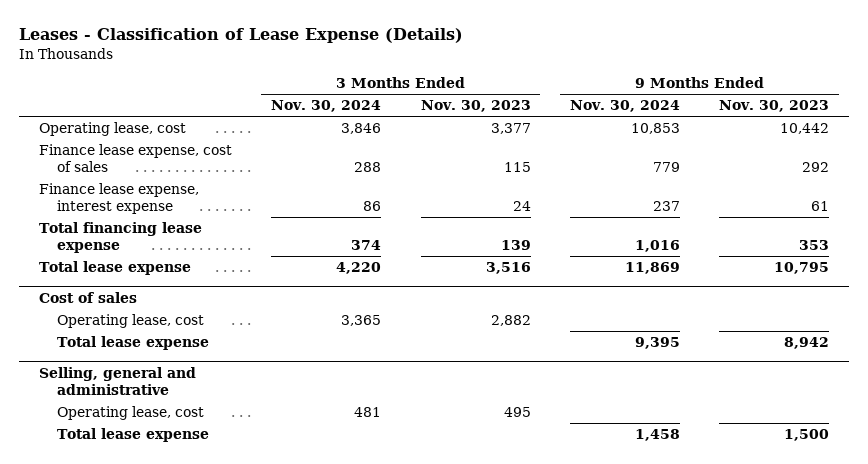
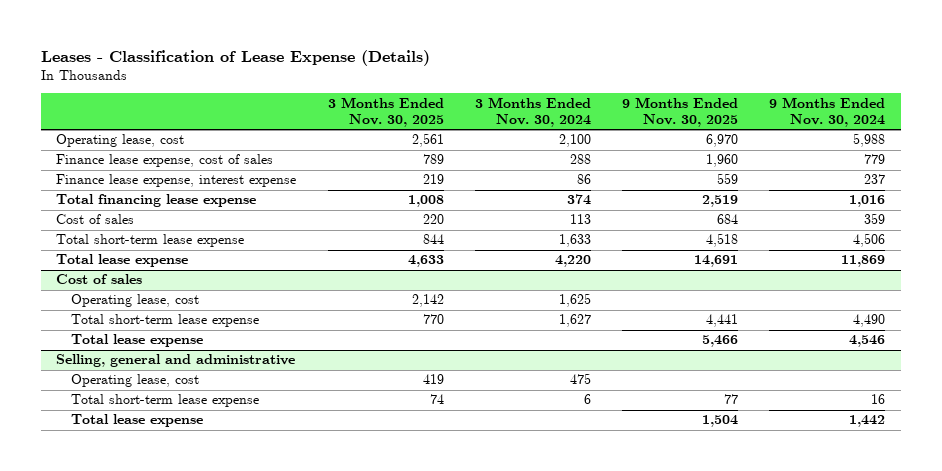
- | 3 Months Ended Nov. 30, 2024 | 3 Months Ended Nov. 30, 2023 | 9 Months Ended Nov. 30, 2024 | 9 Months Ended Nov. 30, 2023
+ | 3 Months Ended Nov. 30, 2025 | 3 Months Ended Nov. 30, 2024 | 9 Months Ended Nov. 30, 2025 | 9 Months Ended Nov. 30, 2024
- Operating lease, cost | 3,846 | 3,377 | 10,853 | 10,442
+ Operating lease, cost | 2,561 | 2,100 | 6,970 | 5,988
+ Cost of sales | 220 | 113 | 684 | 359
+ Total short-term lease expense | 844 | 1,633 | 4,518 | 4,506
@ Cost of sales
- Operating lease, cost | 3,365 | 2,882 | |
- Total lease expense | | | 9,395 | 8,942
+ Operating lease, cost | 2,142 | 1,625 | |
+ Total short-term lease expense | 770 | 1,627 | 4,441 | 4,490
+ Total lease expense | | | 5,466 | 4,546
@ Selling, general and administrative
- Operating lease, cost | 481 | 495 | |
- Total lease expense | | | 1,458 | 1,500
+ Operating lease, cost | 419 | 475 | |
+ Total short-term lease expense | 74 | 6 | 77 | 16
+ Total lease expense | | | 1,504 | 1,442

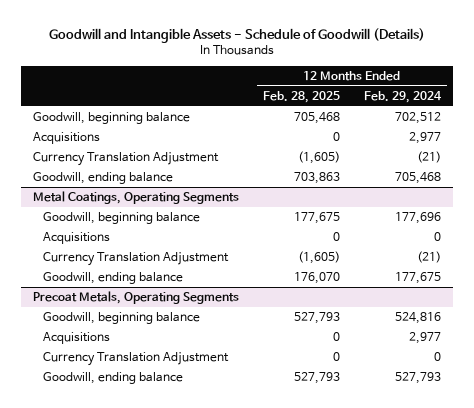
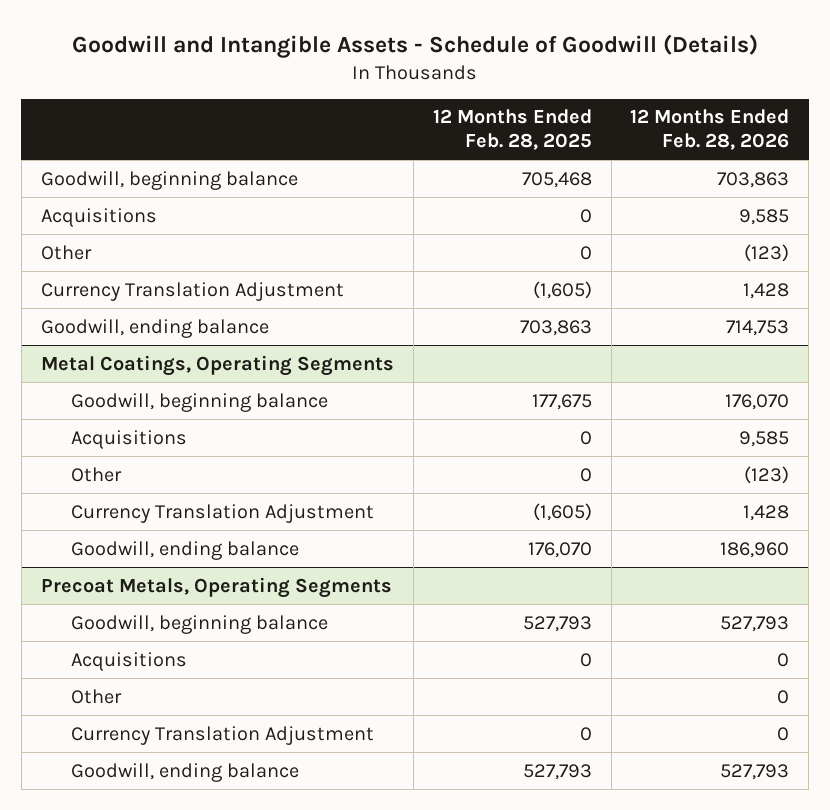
- | 12 Months Ended Feb. 28, 2025 | 12 Months Ended Feb. 29, 2024
+ | 12 Months Ended Feb. 28, 2025 | 12 Months Ended Feb. 28, 2026
+ Other | 0 | (123)
@ Metal Coatings, Operating Segments
+ Other | 0 | (123)
@ Precoat Metals, Operating Segments
+ Other | | 0

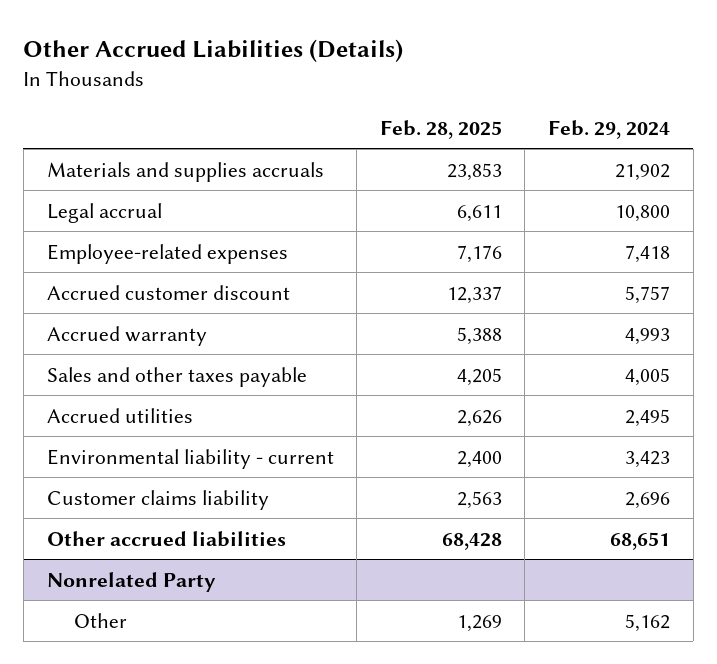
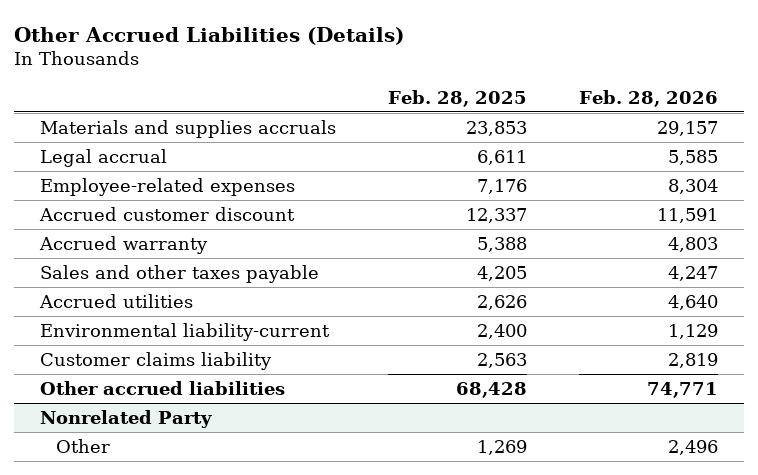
- | Feb. 28, 2025 | Feb. 29, 2024
+ | Feb. 28, 2025 | Feb. 28, 2026
- Environmental liability - current | 2,400 | 3,423
+ Environmental liability-current | 2,400 | 1,129

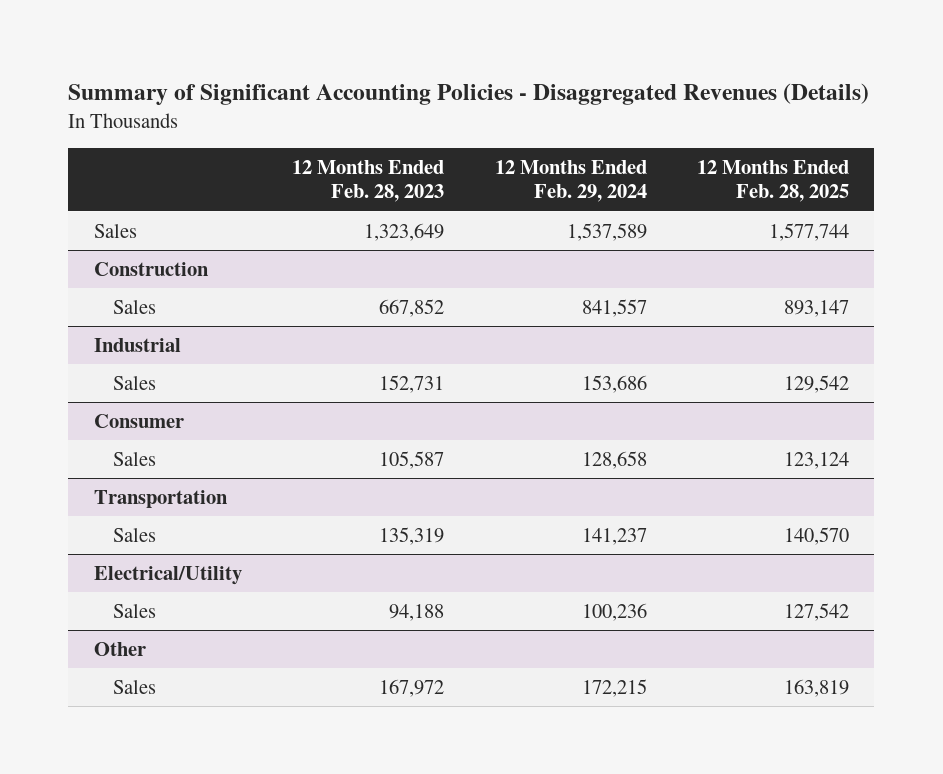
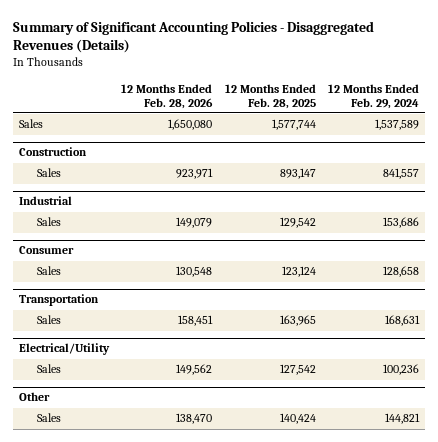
- | 12 Months Ended Feb. 28, 2023 | 12 Months Ended Feb. 29, 2024 | 12 Months Ended Feb. 28, 2025
+ | 12 Months Ended Feb. 28, 2026 | 12 Months Ended Feb. 28, 2025 | 12 Months Ended Feb. 29, 2024
@ Transportation
- Sales | 135,319 | 141,237 | 140,570
+ Sales | 158,451 | 163,965 | 168,631
@ Other
- Sales | 167,972 | 172,215 | 163,819
+ Sales | 138,470 | 140,424 | 144,821

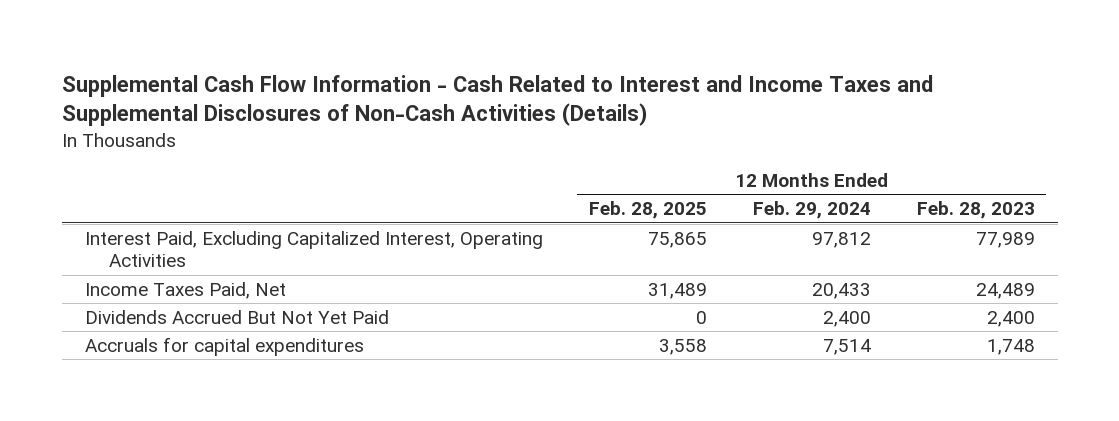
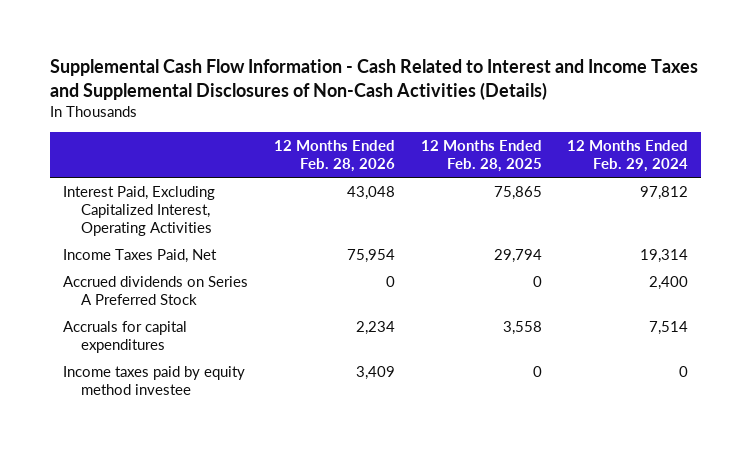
- | 12 Months Ended Feb. 28, 2025 | 12 Months Ended Feb. 29, 2024 | 12 Months Ended Feb. 28, 2023
+ | 12 Months Ended Feb. 28, 2026 | 12 Months Ended Feb. 28, 2025 | 12 Months Ended Feb. 29, 2024
- Income Taxes Paid, Net | 31,489 | 20,433 | 24,489
- Dividends Accrued But Not Yet Paid | 0 | 2,400 | 2,400
+ Income Taxes Paid, Net | 75,954 | 29,794 | 19,314
+ Accrued dividends on Series A Preferred Stock | 0 | 0 | 2,400
+ Income taxes paid by equity method investee | 3,409 | 0 | 0

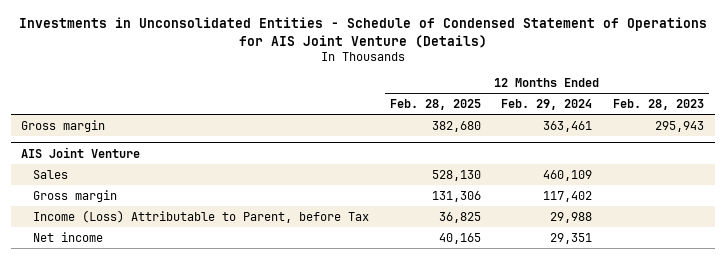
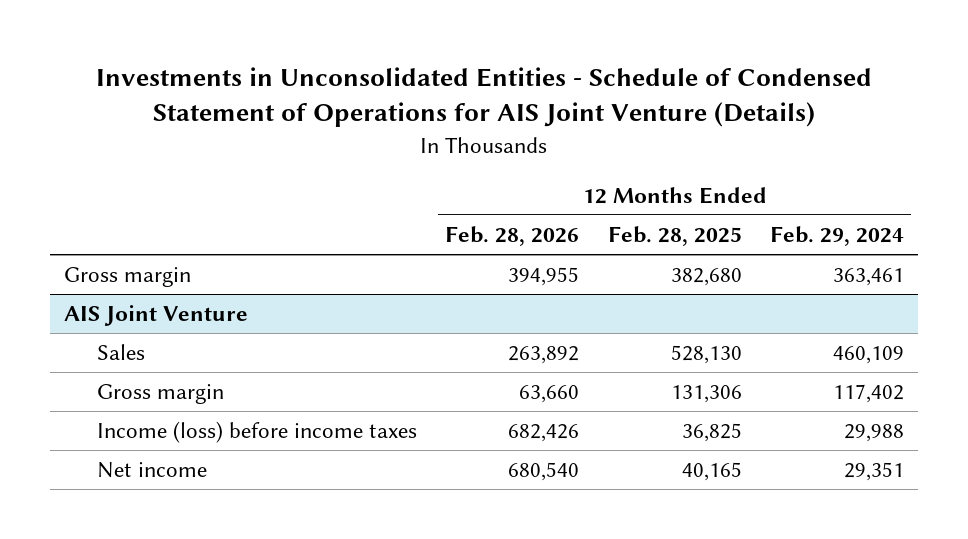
- | 12 Months Ended Feb. 28, 2025 | 12 Months Ended Feb. 29, 2024 | 12 Months Ended Feb. 28, 2023
+ | 12 Months Ended Feb. 28, 2026 | 12 Months Ended Feb. 28, 2025 | 12 Months Ended Feb. 29, 2024
@ AIS Joint Venture
- Income (Loss) Attributable to Parent, before Tax | 36,825 | 29,988 |
+ Income (loss) before income taxes | 682,426 | 36,825 | 29,988

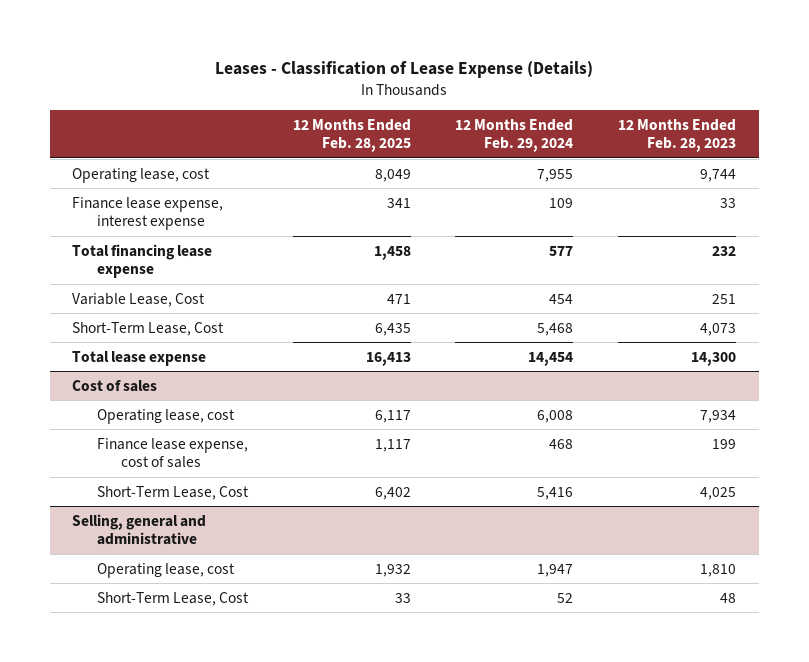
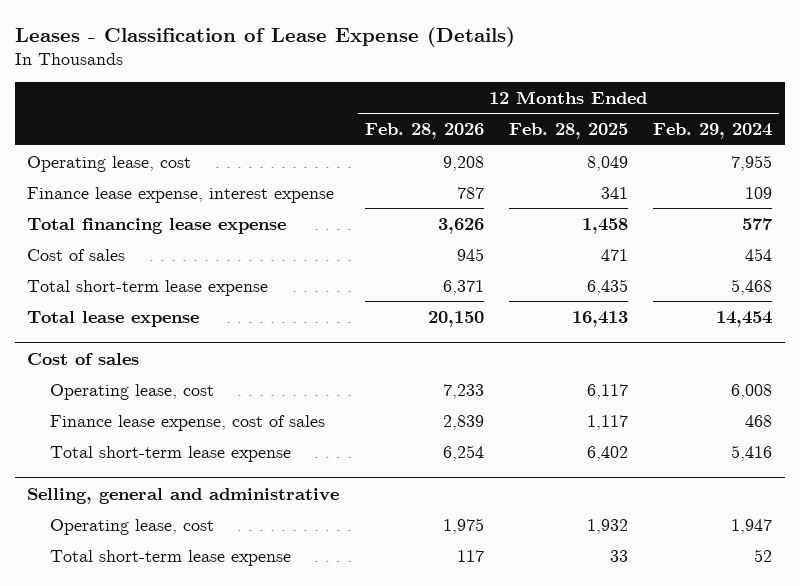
- | 12 Months Ended Feb. 28, 2025 | 12 Months Ended Feb. 29, 2024 | 12 Months Ended Feb. 28, 2023
+ | 12 Months Ended Feb. 28, 2026 | 12 Months Ended Feb. 28, 2025 | 12 Months Ended Feb. 29, 2024
- Variable Lease, Cost | 471 | 454 | 251
- Short-Term Lease, Cost | 6,435 | 5,468 | 4,073
+ Cost of sales | 945 | 471 | 454
+ Total short-term lease expense | 6,371 | 6,435 | 5,468
@ Cost of sales
- Short-Term Lease, Cost | 6,402 | 5,416 | 4,025
+ Total short-term lease expense | 6,254 | 6,402 | 5,416
@ Selling, general and administrative
- Short-Term Lease, Cost | 33 | 52 | 48
+ Total short-term lease expense | 117 | 33 | 52

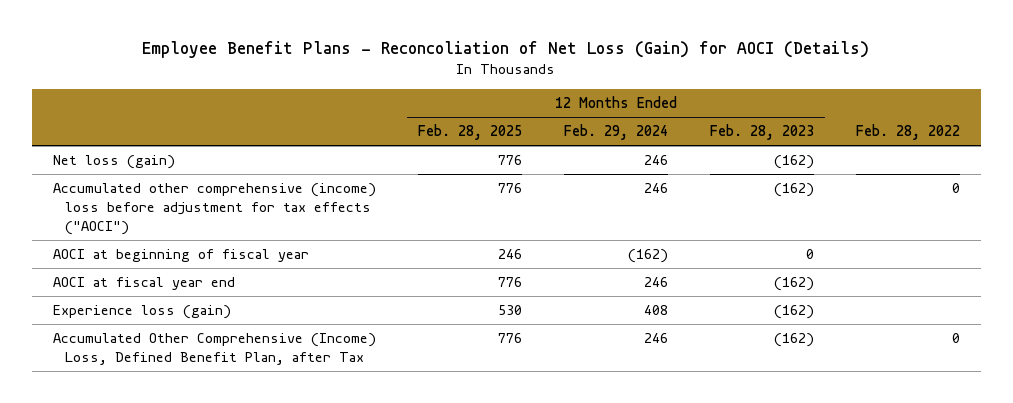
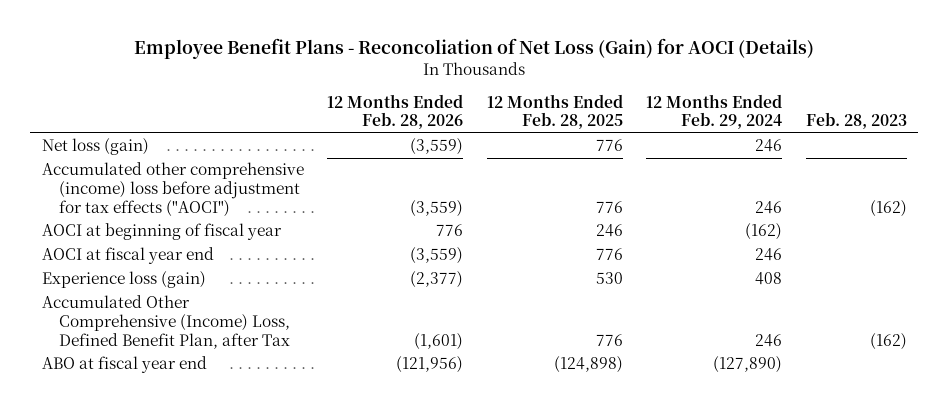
- | 12 Months Ended Feb. 28, 2025 | 12 Months Ended Feb. 29, 2024 | 12 Months Ended Feb. 28, 2023 | Feb. 28, 2022
+ | 12 Months Ended Feb. 28, 2026 | 12 Months Ended Feb. 28, 2025 | 12 Months Ended Feb. 29, 2024 | Feb. 28, 2023
+ ABO at fiscal year end | (121,956) | (124,898) | (127,890) |

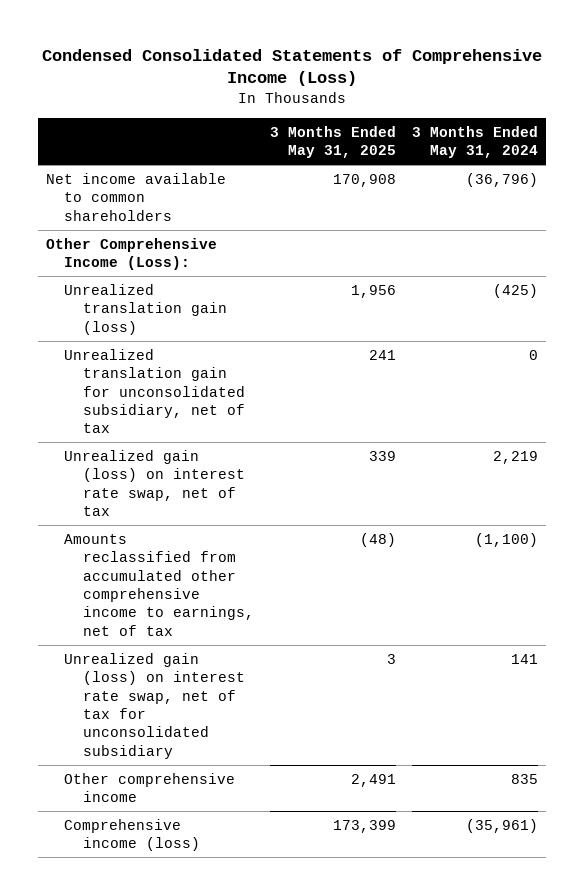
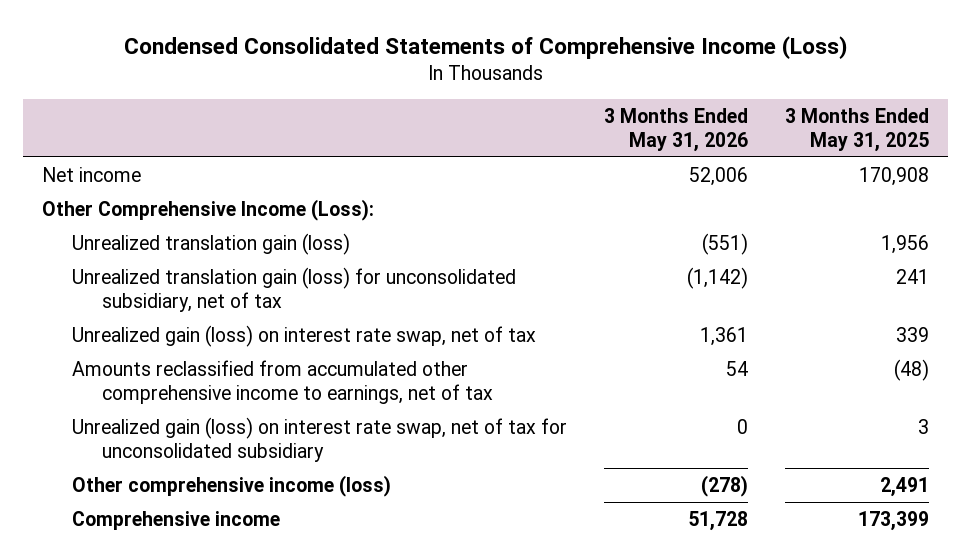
- | 3 Months Ended May 31, 2025 | 3 Months Ended May 31, 2024
+ | 3 Months Ended May 31, 2026 | 3 Months Ended May 31, 2025
- Net income available to common shareholders | 170,908 | (36,796)
+ Net income | 52,006 | 170,908
- Unrealized translation gain for unconsolidated subsidiary, net of tax | 241 | 0
+ Unrealized translation gain (loss) for unconsolidated subsidiary, net of tax | (1,142) | 241
- Other comprehensive income | 2,491 | 835
- Comprehensive income (loss) | 173,399 | (35,961)
+ Other comprehensive income (loss) | (278) | 2,491
+ Comprehensive income | 51,728 | 173,399

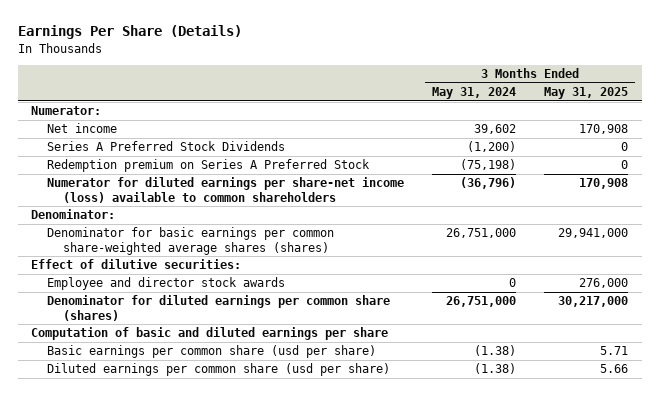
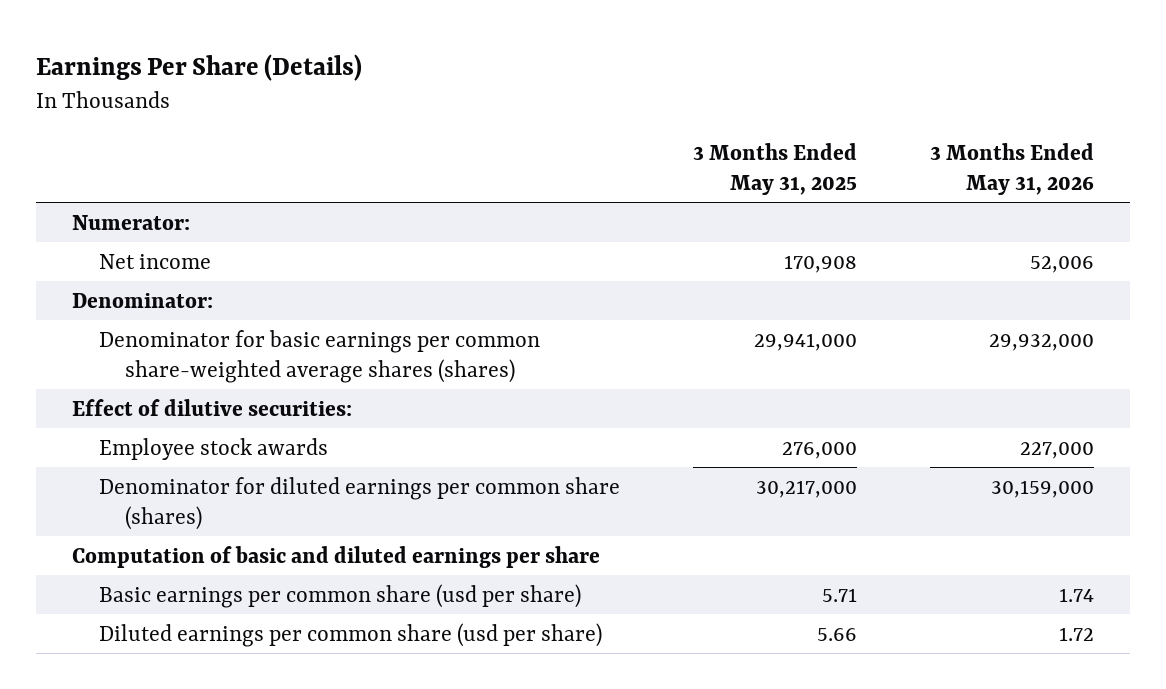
- | 3 Months Ended May 31, 2024 | 3 Months Ended May 31, 2025
+ | 3 Months Ended May 31, 2025 | 3 Months Ended May 31, 2026
- Series A Preferred Stock Dividends | (1,200) | 0
- Redemption premium on Series A Preferred Stock | (75,198) | 0
- Numerator for diluted earnings per share-net income (loss) available to common shareholders | (36,796) | 170,908
- Employee and director stock awards | 0 | 276,000
+ Employee stock awards | 276,000 | 227,000

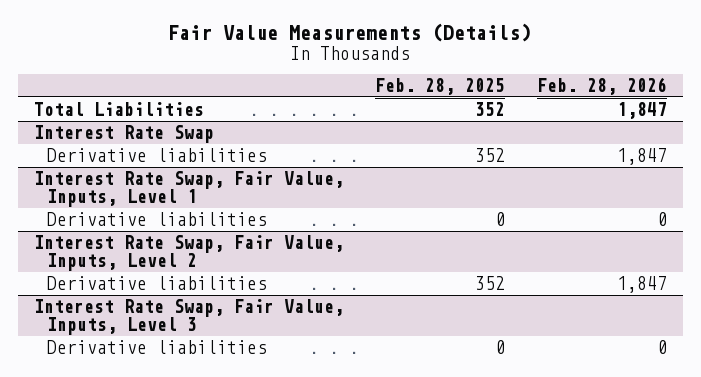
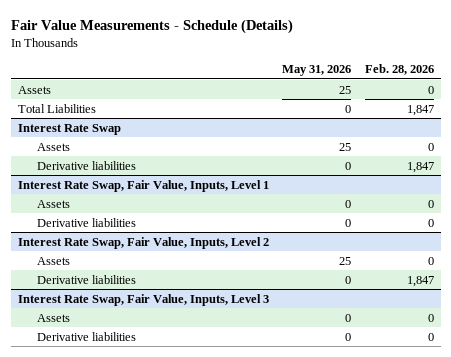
- Fair Value Measurements (Details)
+ Fair Value Measurements - Schedule (Details)
- | Feb. 28, 2025 | Feb. 28, 2026
+ | May 31, 2026 | Feb. 28, 2026
+ Assets | 25 | 0
@ Interest Rate Swap
+ Assets | 25 | 0
@ Interest Rate Swap, Fair Value, Inputs, Level 1
+ Assets | 0 | 0
@ Interest Rate Swap, Fair Value, Inputs, Level 2
+ Assets | 25 | 0
@ Interest Rate Swap, Fair Value, Inputs, Level 3
+ Assets | 0 | 0

